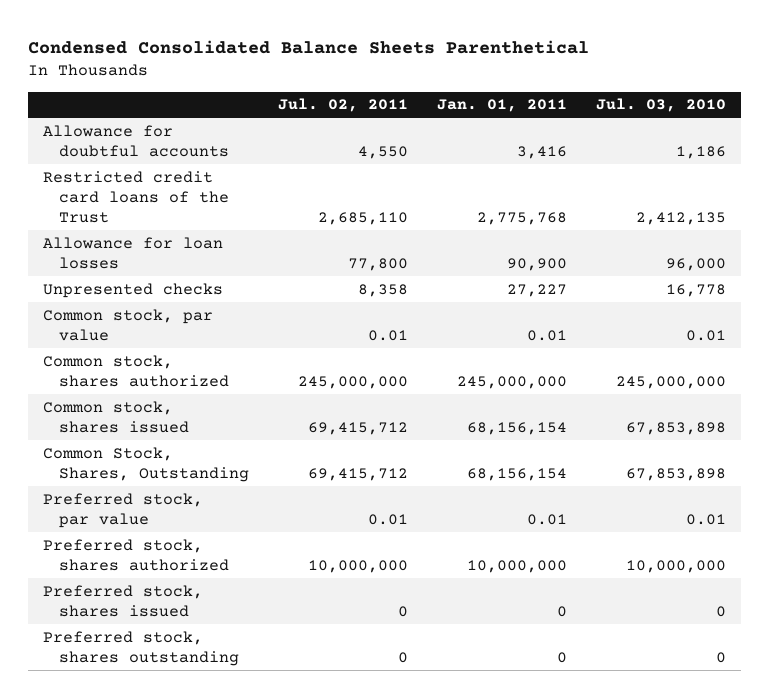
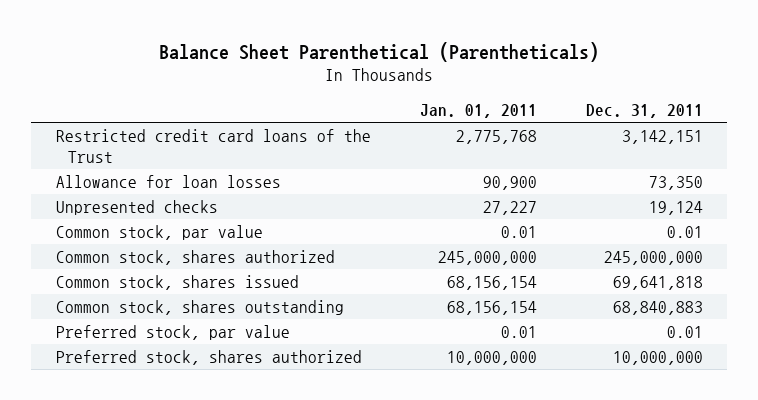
- Condensed Consolidated Balance Sheets Parenthetical
+ Balance Sheet Parenthetical (Parentheticals)
- | Jul. 02, 2011 | Jan. 01, 2011 | Jul. 03, 2010
+ | Jan. 01, 2011 | Dec. 31, 2011
- Allowance for doubtful accounts | 4,550 | 3,416 | 1,186
- Common Stock, Shares, Outstanding | 69,415,712 | 68,156,154 | 67,853,898
+ Common stock, shares outstanding | 68,156,154 | 68,840,883
- Preferred stock, shares issued | 0 | 0 | 0
- Preferred stock, shares outstanding | 0 | 0 | 0

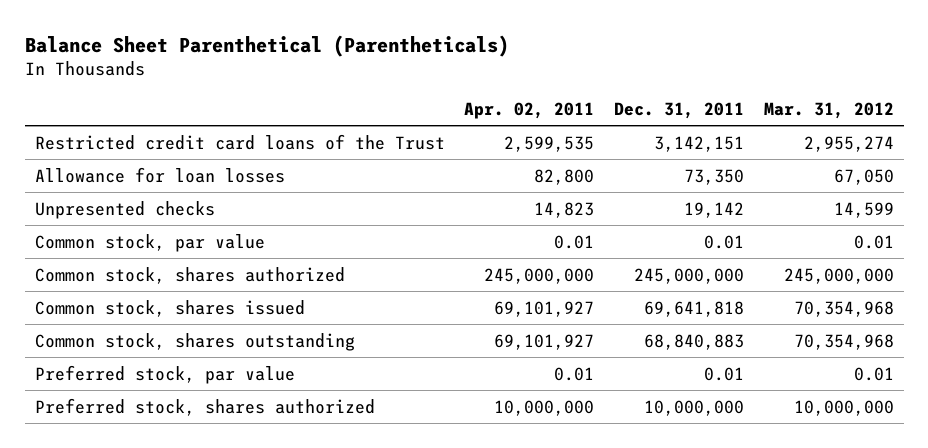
- | Jan. 01, 2011 | Dec. 31, 2011
+ | Apr. 02, 2011 | Dec. 31, 2011 | Mar. 31, 2012
- Unpresented checks | 27,227 | 19,124
+ Unpresented checks | 14,823 | 19,142 | 14,599

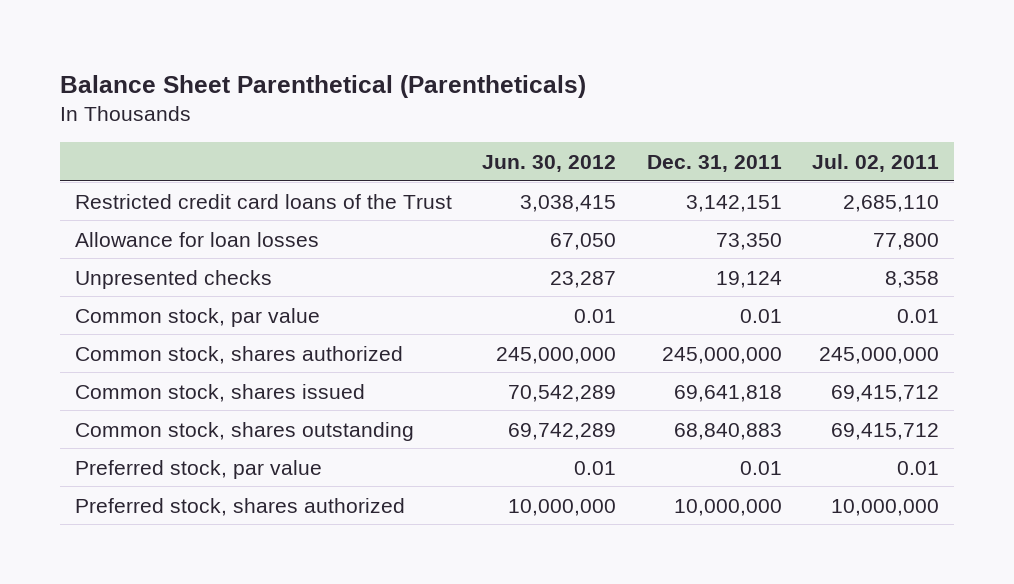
- | Apr. 02, 2011 | Dec. 31, 2011 | Mar. 31, 2012
+ | Jun. 30, 2012 | Dec. 31, 2011 | Jul. 02, 2011
- Unpresented checks | 14,823 | 19,142 | 14,599
+ Unpresented checks | 23,287 | 19,124 | 8,358

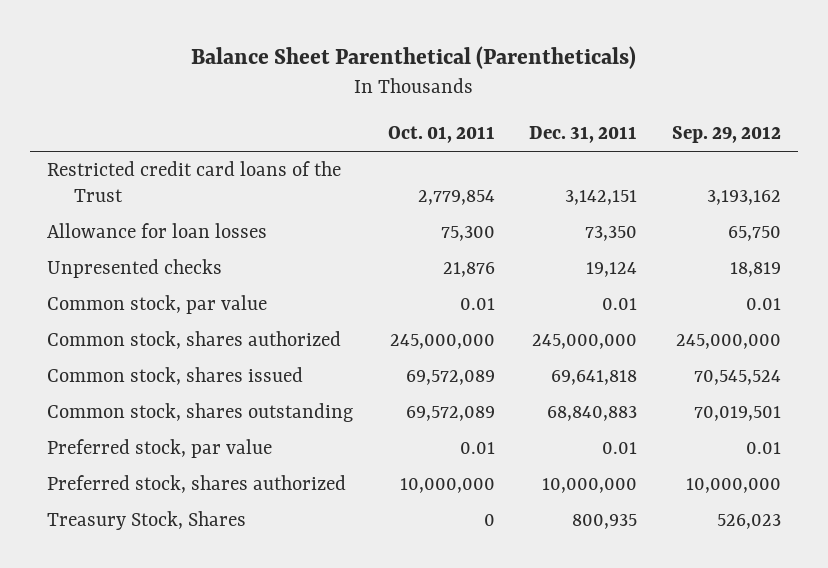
- | Jun. 30, 2012 | Dec. 31, 2011 | Jul. 02, 2011
+ | Oct. 01, 2011 | Dec. 31, 2011 | Sep. 29, 2012
+ Treasury Stock, Shares | 0 | 800,935 | 526,023

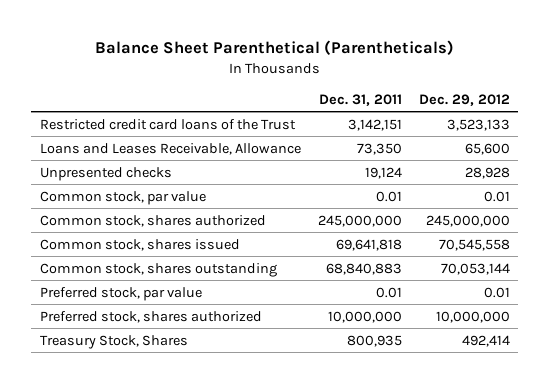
- | Oct. 01, 2011 | Dec. 31, 2011 | Sep. 29, 2012
+ | Dec. 31, 2011 | Dec. 29, 2012
- Allowance for loan losses | 75,300 | 73,350 | 65,750
+ Loans and Leases Receivable, Allowance | 73,350 | 65,600

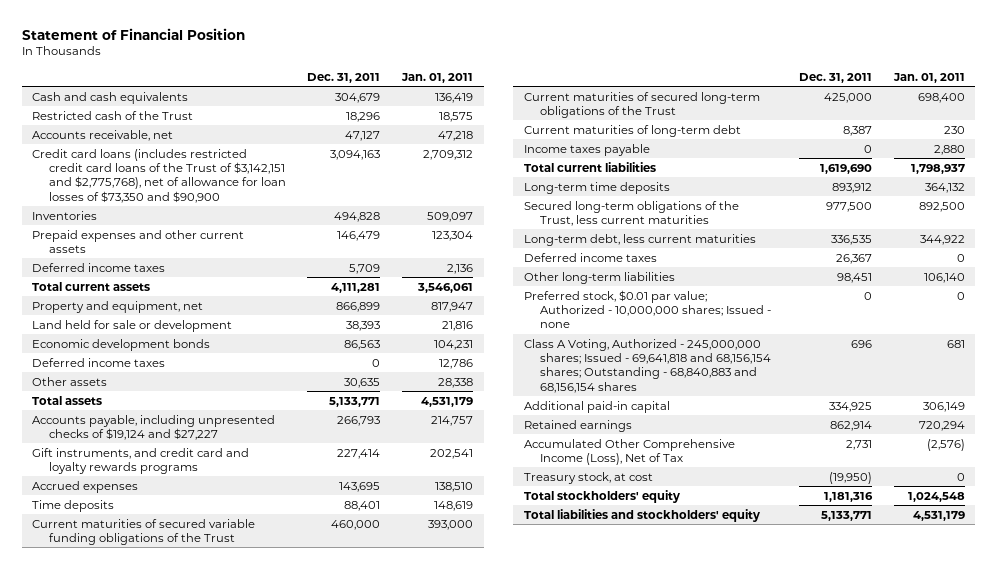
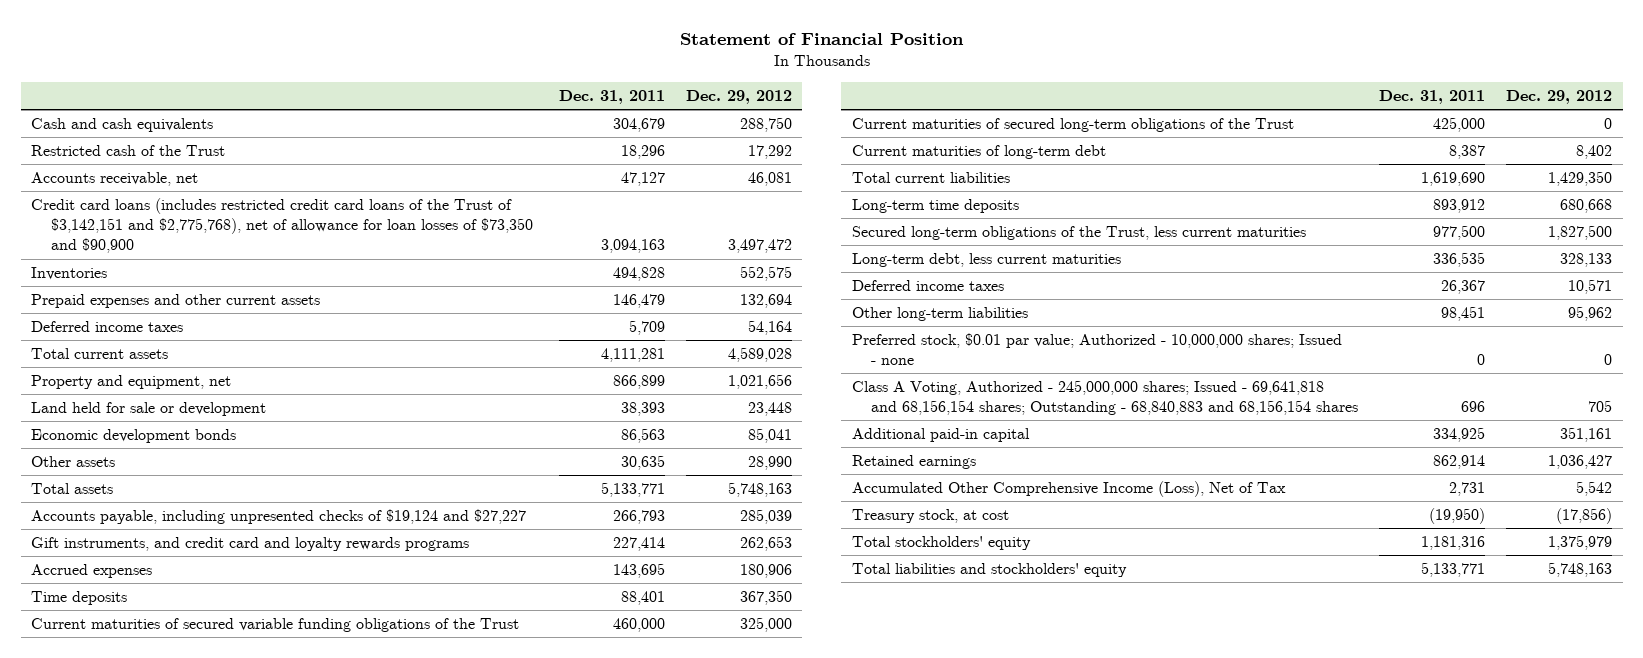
- | Dec. 31, 2011 | Jan. 01, 2011
+ | Dec. 31, 2011 | Dec. 29, 2012
- Deferred income taxes | 0 | 12,786
- Income taxes payable | 0 | 2,880

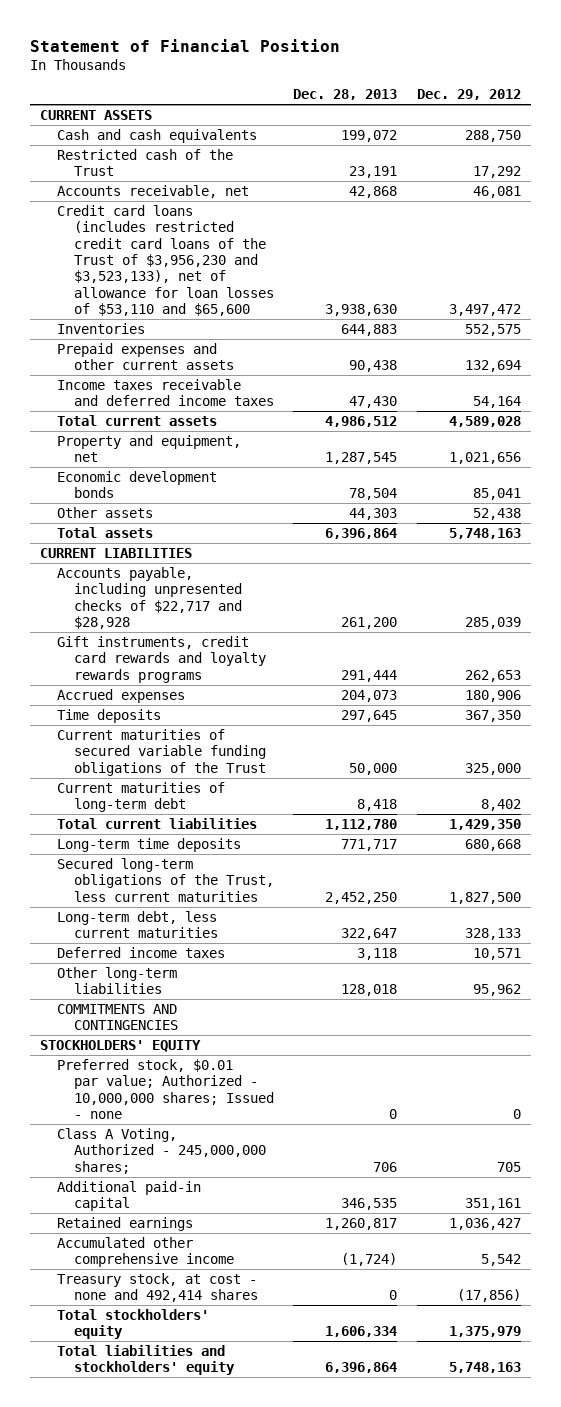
- | Dec. 31, 2011 | Dec. 29, 2012
+ | Dec. 28, 2013 | Dec. 29, 2012
+ CURRENT ASSETS
- Credit card loans (includes restricted credit card loans of the Trust of $3,142,151 and $2,775,768), net of allowance for loan losses of $73,350 and $90,900 | 3,094,163 | 3,497,472
+ Credit card loans (includes restricted credit card loans of the Trust of $3,956,230 and $3,523,133), net of allowance for loan losses of $53,110 and $65,600 | 3,938,630 | 3,497,472
- Deferred income taxes | 5,709 | 54,164
+ Income taxes receivable and deferred income taxes | 47,430 | 54,164
- Land held for sale or development | 38,393 | 23,448
- Other assets | 30,635 | 28,990
+ Other assets | 44,303 | 52,438
- Accounts payable, including unpresented checks of $19,124 and $27,227 | 266,793 | 285,039
- Gift instruments, and credit card and loyalty rewards programs | 227,414 | 262,653
+ CURRENT LIABILITIES
+ Accounts payable, including unpresented checks of $22,717 and $28,928 | 261,200 | 285,039
+ Gift instruments, credit card rewards and loyalty rewards programs | 291,444 | 262,653
- Current maturities of secured long-term obligations of the Trust | 425,000 | 0
+ COMMITMENTS AND CONTINGENCIES
+ STOCKHOLDERS' EQUITY
- Class A Voting, Authorized - 245,000,000 shares; Issued - 69,641,818 and 68,156,154 shares; Outstanding - 68,840,883 and 68,156,154 shares | 696 | 705
+ Class A Voting, Authorized - 245,000,000 shares; | 706 | 705
- Accumulated Other Comprehensive Income (Loss), Net of Tax | 2,731 | 5,542
- Treasury stock, at cost | (19,950) | (17,856)
+ Accumulated other comprehensive income | (1,724) | 5,542
+ Treasury stock, at cost - none and 492,414 shares | 0 | (17,856)

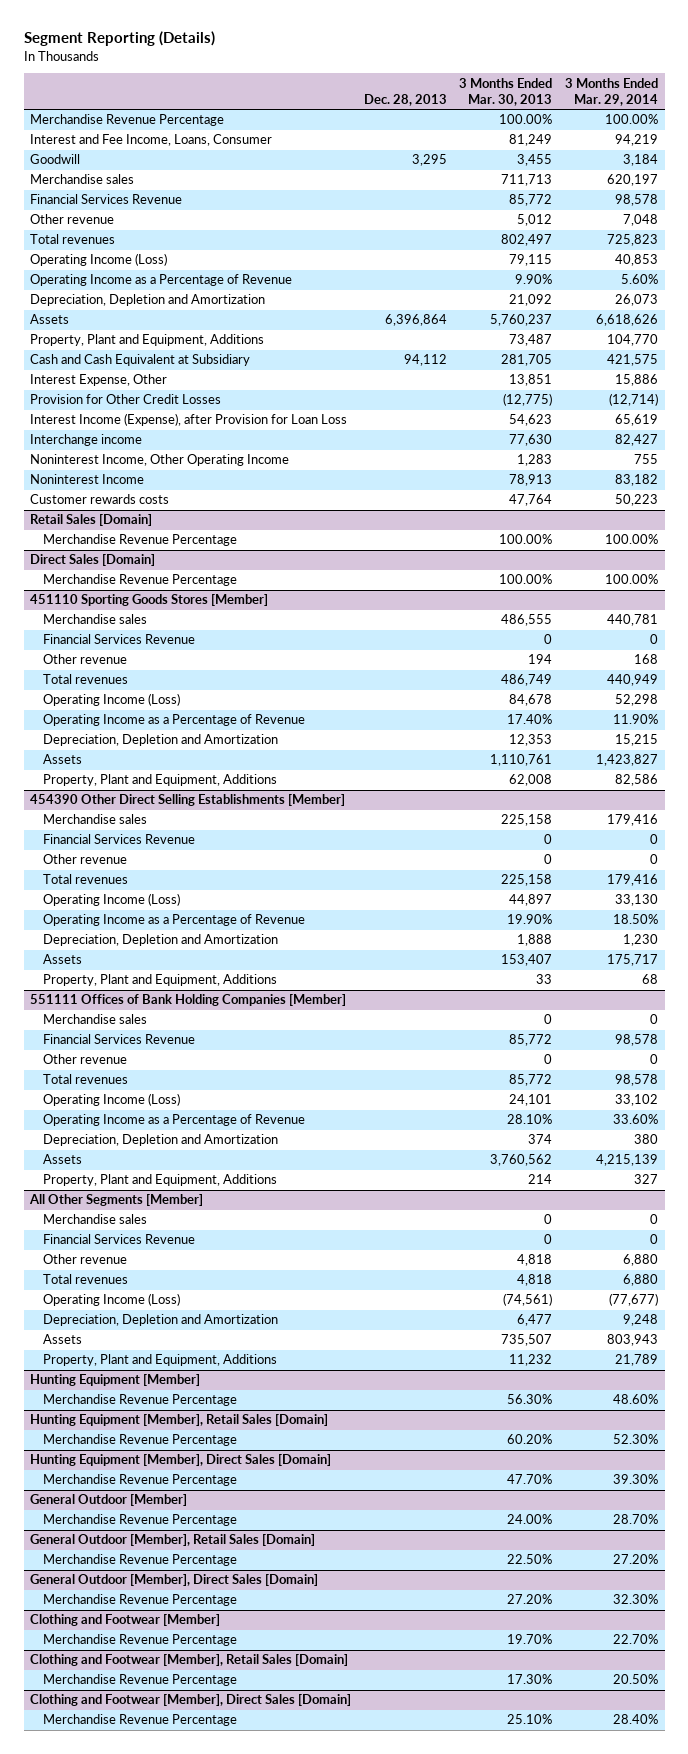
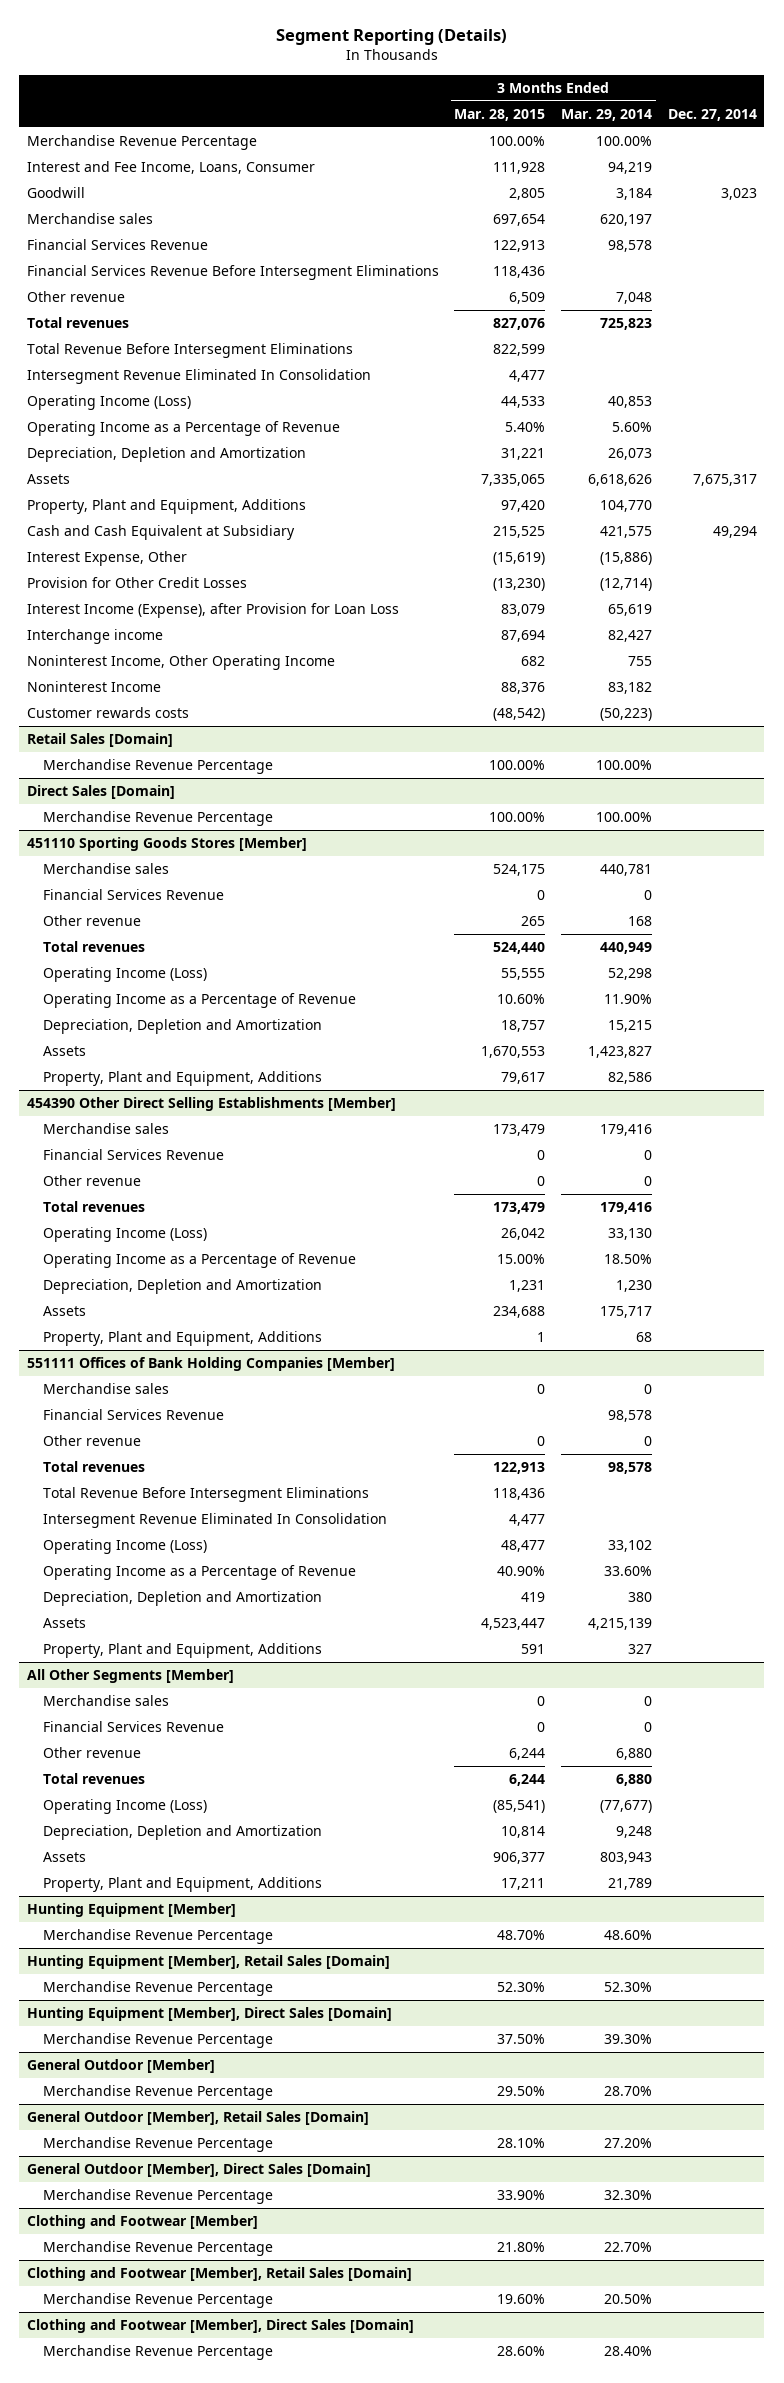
- | Dec. 28, 2013 | 3 Months Ended Mar. 30, 2013 | 3 Months Ended Mar. 29, 2014
+ | 3 Months Ended Mar. 28, 2015 | 3 Months Ended Mar. 29, 2014 | Dec. 27, 2014
+ Financial Services Revenue Before Intersegment Eliminations | 118,436 | |
+ Total Revenue Before Intersegment Eliminations | 822,599 | |
+ Intersegment Revenue Eliminated In Consolidation | 4,477 | |
- Interest Expense, Other | | 13,851 | 15,886
+ Interest Expense, Other | (15,619) | (15,886) |
- Customer rewards costs | | 47,764 | 50,223
+ Customer rewards costs | (48,542) | (50,223) |
@ 551111 Offices of Bank Holding Companies [Member]
+ Total Revenue Before Intersegment Eliminations | 118,436 | |
+ Intersegment Revenue Eliminated In Consolidation | 4,477 | |

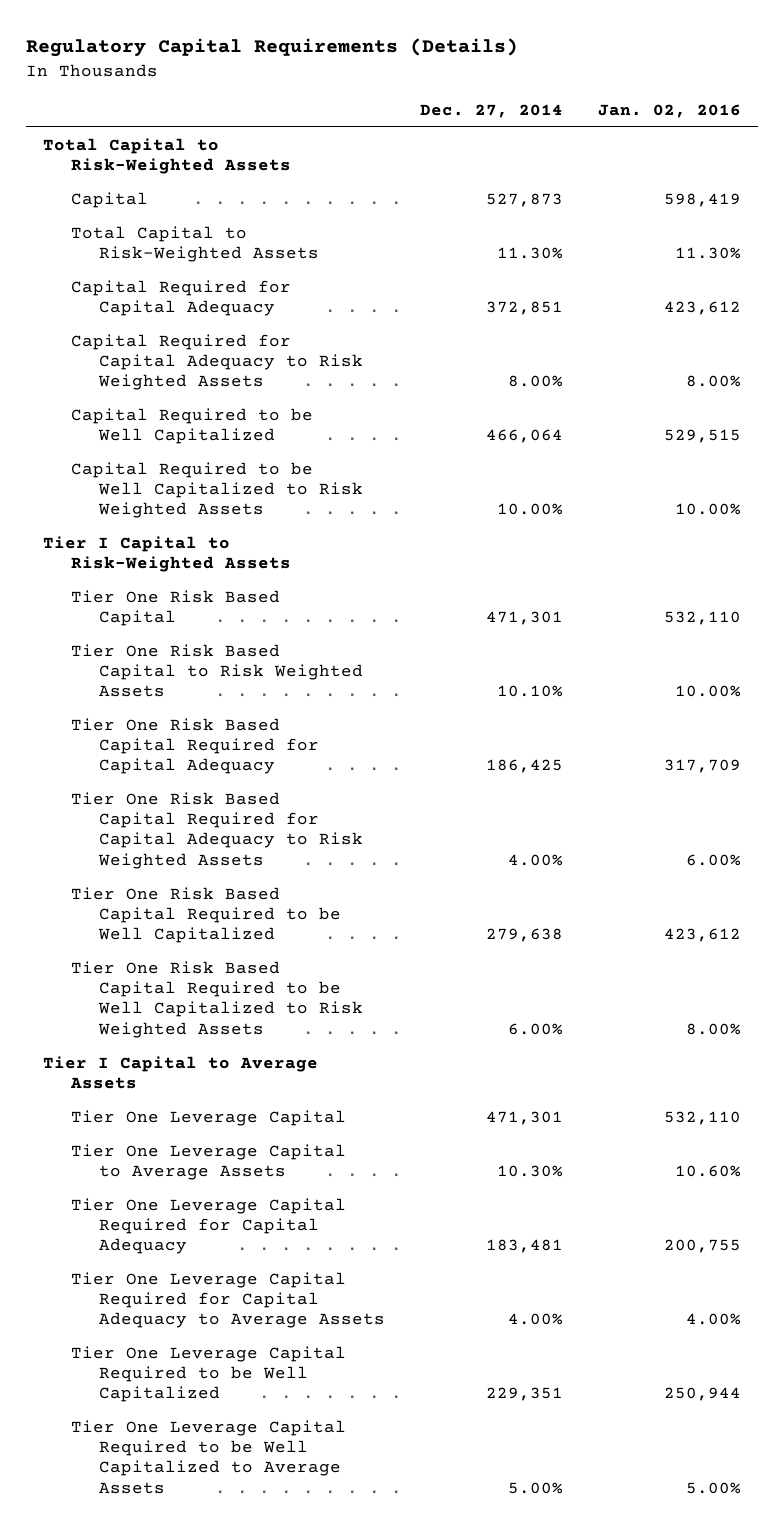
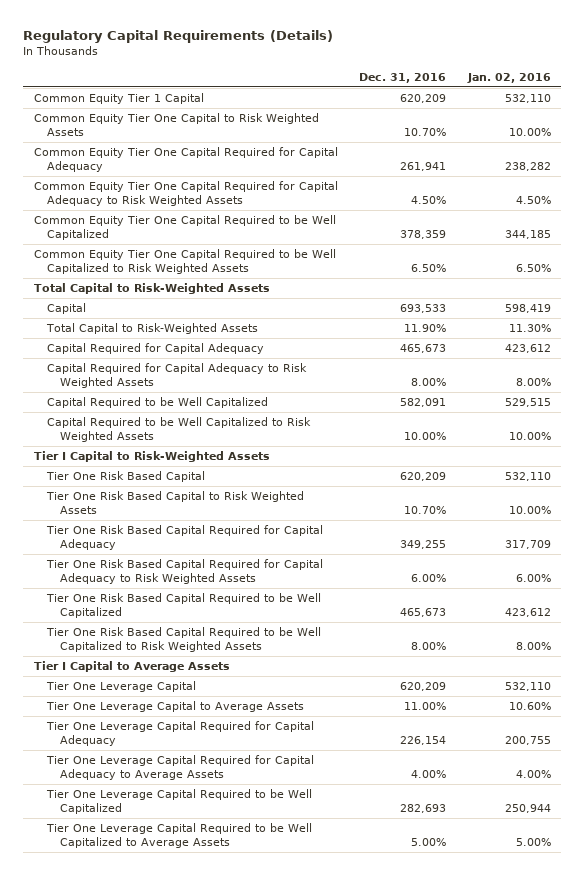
- | Dec. 27, 2014 | Jan. 02, 2016
+ | Dec. 31, 2016 | Jan. 02, 2016
+ Common Equity Tier 1 Capital | 620,209 | 532,110
+ Common Equity Tier One Capital to Risk Weighted Assets | 10.70% | 10.00%
+ Common Equity Tier One Capital Required for Capital Adequacy | 261,941 | 238,282
+ Common Equity Tier One Capital Required for Capital Adequacy to Risk Weighted Assets | 4.50% | 4.50%
+ Common Equity Tier One Capital Required to be Well Capitalized | 378,359 | 344,185
+ Common Equity Tier One Capital Required to be Well Capitalized to Risk Weighted Assets | 6.50% | 6.50%

